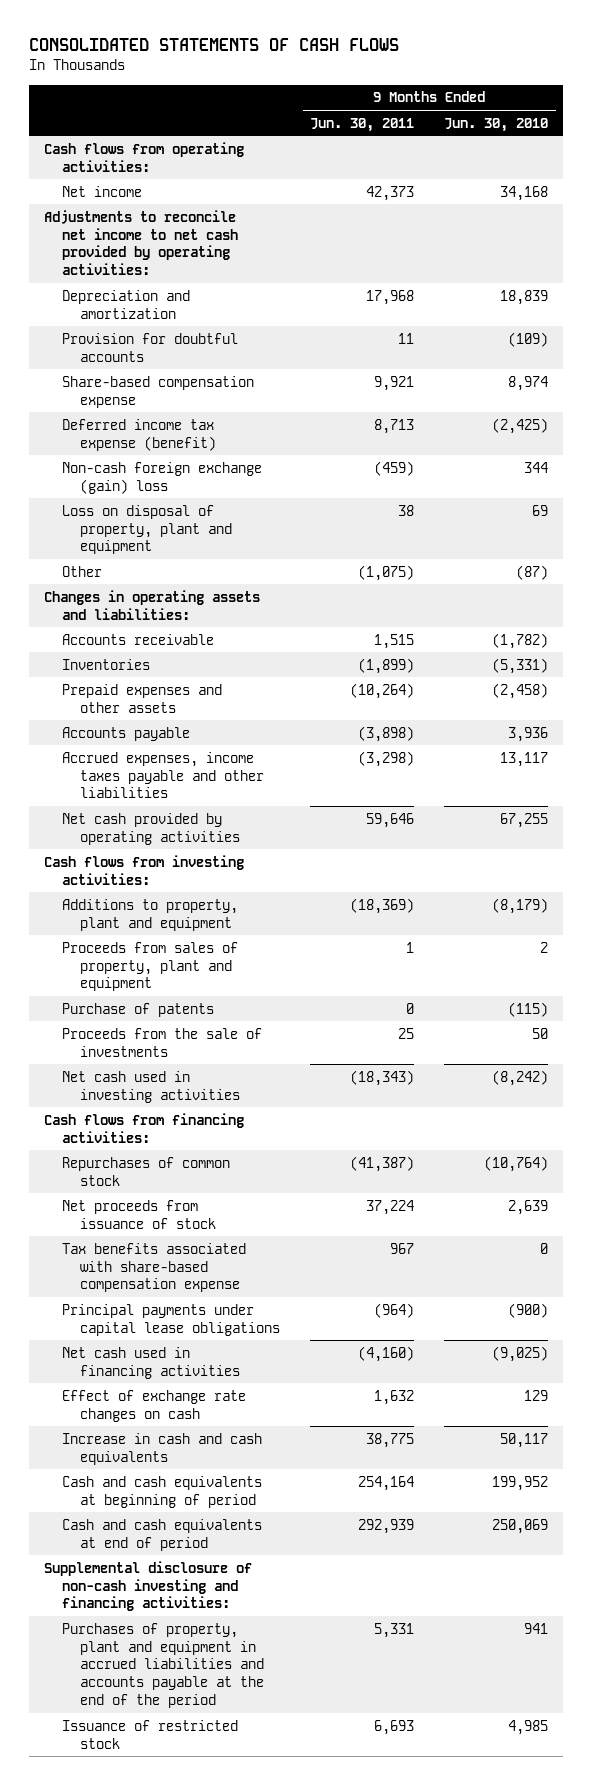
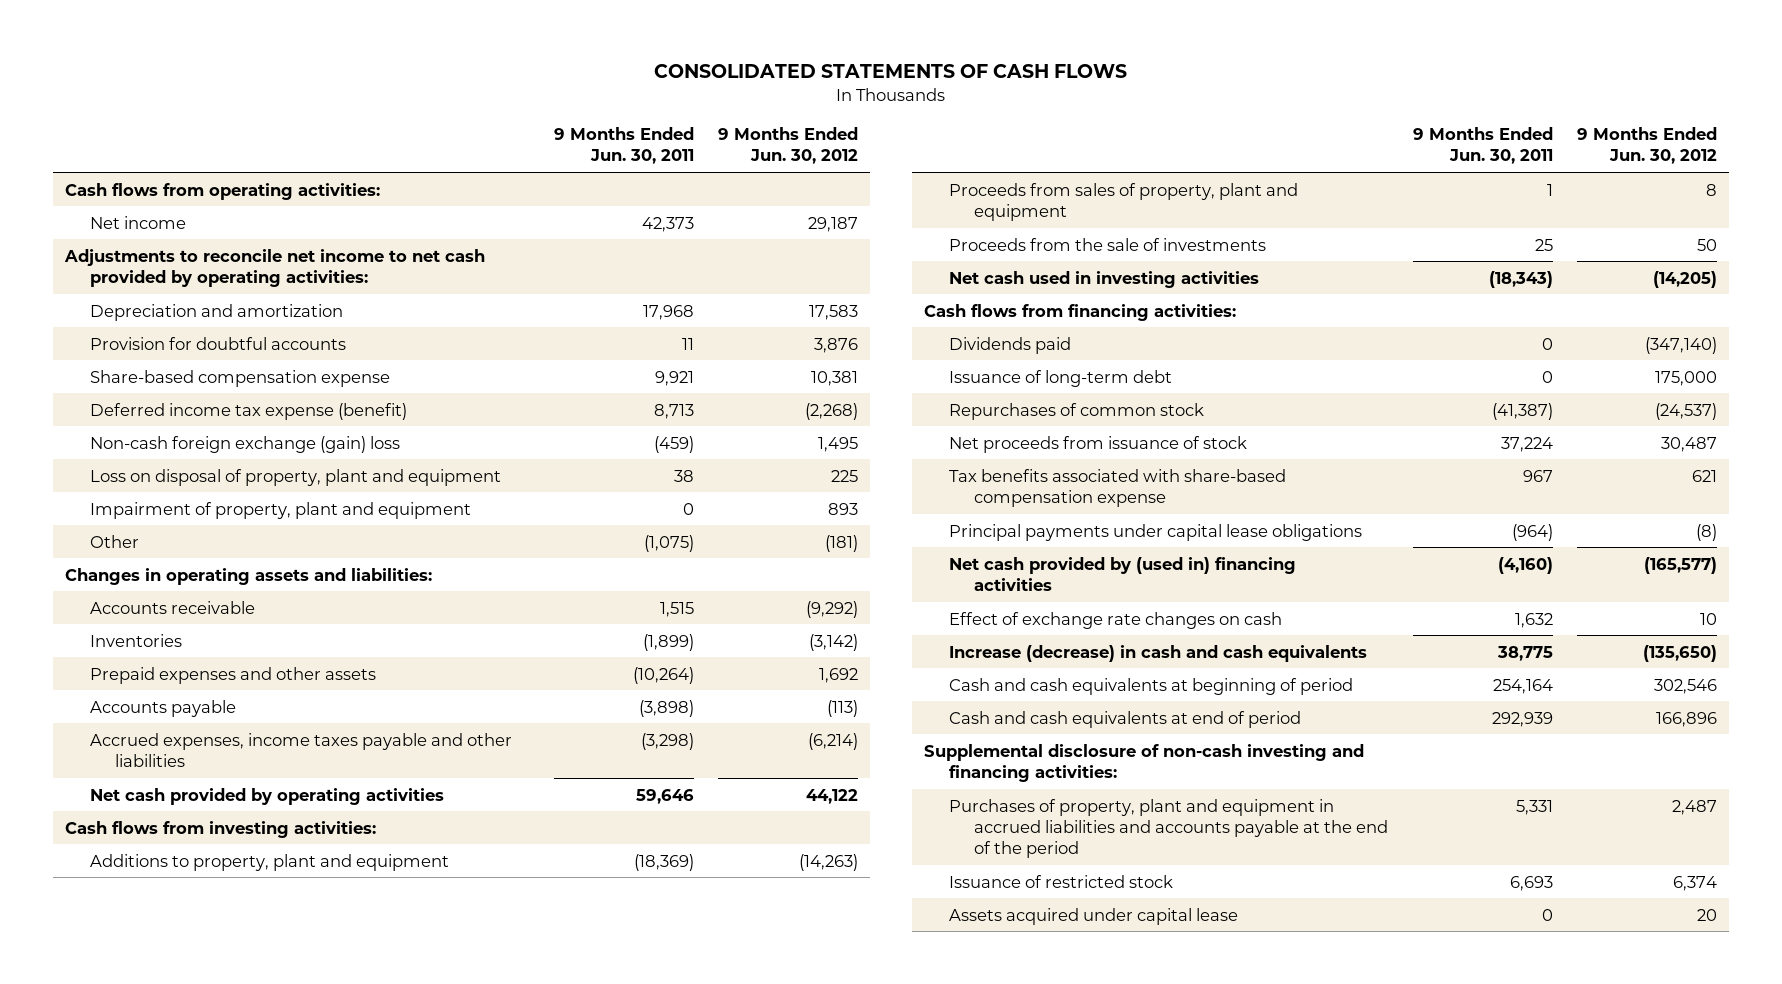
- | 9 Months Ended Jun. 30, 2011 | 9 Months Ended Jun. 30, 2010
+ | 9 Months Ended Jun. 30, 2011 | 9 Months Ended Jun. 30, 2012
+ Impairment of property, plant and equipment | 0 | 893
- Purchase of patents | 0 | (115)
+ Dividends paid | 0 | (347,140)
+ Issuance of long-term debt | 0 | 175,000
- Net cash used in financing activities | (4,160) | (9,025)
+ Net cash provided by (used in) financing activities | (4,160) | (165,577)
- Increase in cash and cash equivalents | 38,775 | 50,117
+ Increase (decrease) in cash and cash equivalents | 38,775 | (135,650)
+ Assets acquired under capital lease | 0 | 20

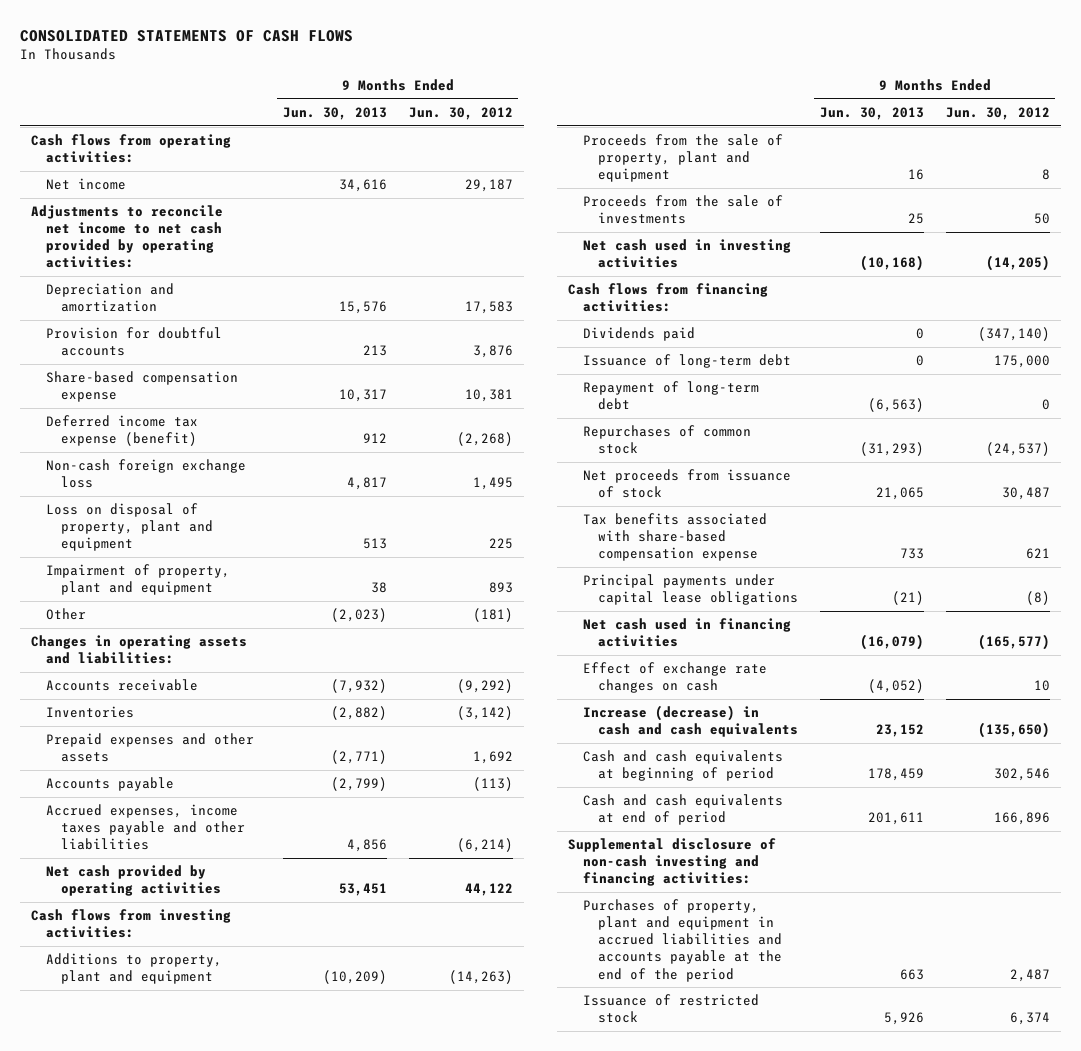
- | 9 Months Ended Jun. 30, 2011 | 9 Months Ended Jun. 30, 2012
+ | 9 Months Ended Jun. 30, 2013 | 9 Months Ended Jun. 30, 2012
- Non-cash foreign exchange (gain) loss | (459) | 1,495
+ Non-cash foreign exchange loss | 4,817 | 1,495
- Proceeds from sales of property, plant and equipment | 1 | 8
+ Proceeds from the sale of property, plant and equipment | 16 | 8
+ Repayment of long-term debt | (6,563) | 0
- Net cash provided by (used in) financing activities | (4,160) | (165,577)
+ Net cash used in financing activities | (16,079) | (165,577)
- Assets acquired under capital lease | 0 | 20

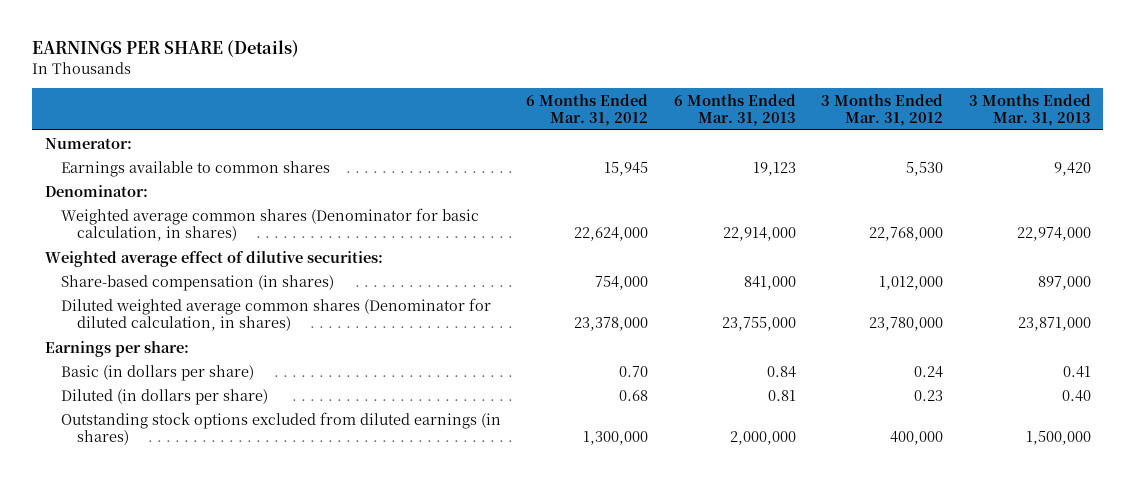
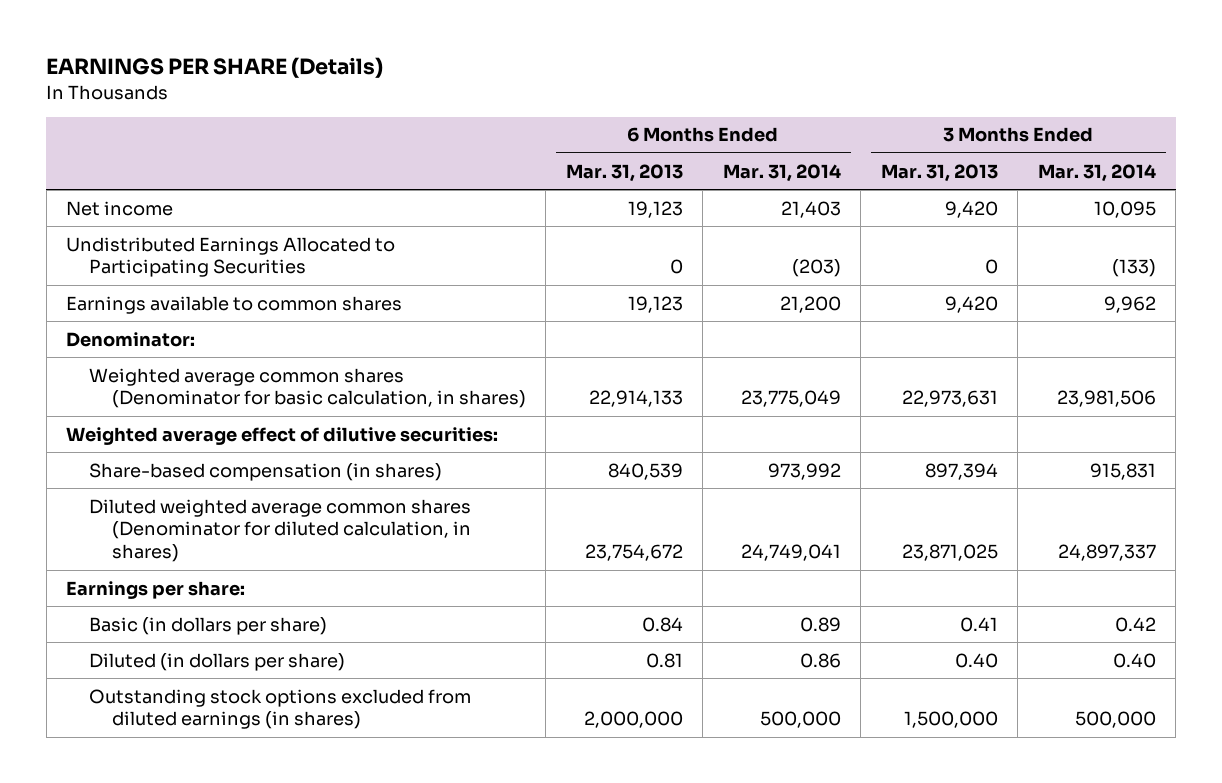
- | 6 Months Ended Mar. 31, 2012 | 6 Months Ended Mar. 31, 2013 | 3 Months Ended Mar. 31, 2012 | 3 Months Ended Mar. 31, 2013
+ | 6 Months Ended Mar. 31, 2013 | 6 Months Ended Mar. 31, 2014 | 3 Months Ended Mar. 31, 2013 | 3 Months Ended Mar. 31, 2014
- Numerator:
+ Net income | 19,123 | 21,403 | 9,420 | 10,095
+ Undistributed Earnings Allocated to Participating Securities | 0 | (203) | 0 | (133)
- Weighted average common shares (Denominator for basic calculation, in shares) | 22,624,000 | 22,914,000 | 22,768,000 | 22,974,000
+ Weighted average common shares (Denominator for basic calculation, in shares) | 22,914,133 | 23,775,049 | 22,973,631 | 23,981,506
- Share-based compensation (in shares) | 754,000 | 841,000 | 1,012,000 | 897,000
- Diluted weighted average common shares (Denominator for diluted calculation, in shares) | 23,378,000 | 23,755,000 | 23,780,000 | 23,871,000
+ Share-based compensation (in shares) | 840,539 | 973,992 | 897,394 | 915,831
+ Diluted weighted average common shares (Denominator for diluted calculation, in shares) | 23,754,672 | 24,749,041 | 23,871,025 | 24,897,337

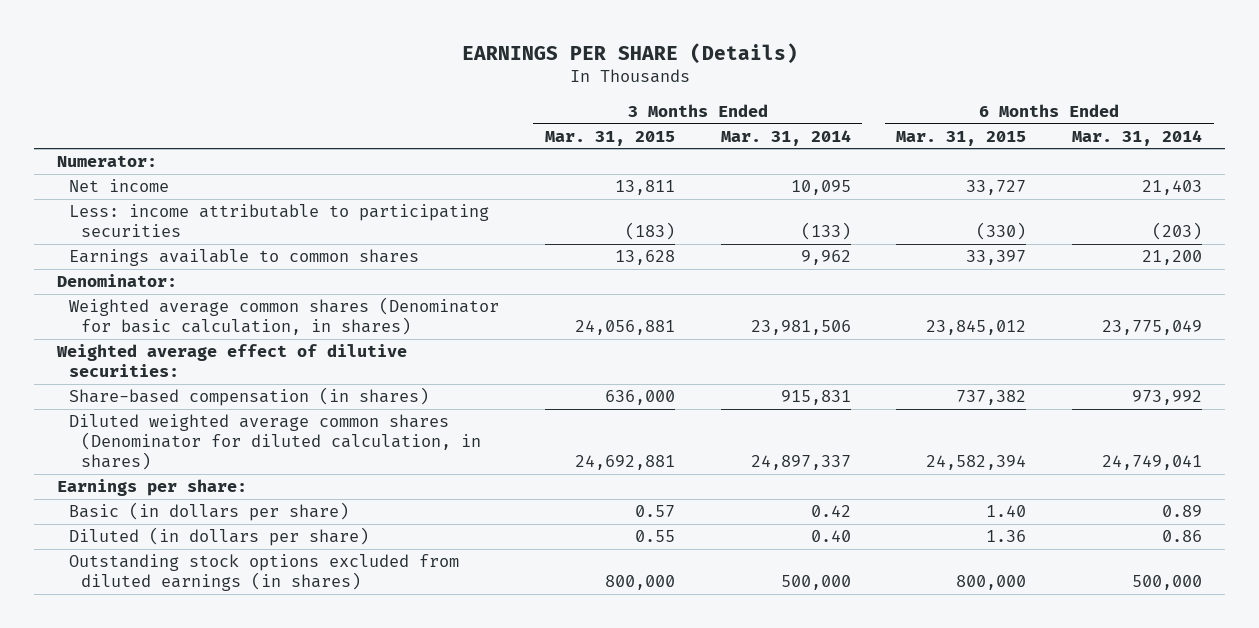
- | 6 Months Ended Mar. 31, 2013 | 6 Months Ended Mar. 31, 2014 | 3 Months Ended Mar. 31, 2013 | 3 Months Ended Mar. 31, 2014
+ | 3 Months Ended Mar. 31, 2015 | 3 Months Ended Mar. 31, 2014 | 6 Months Ended Mar. 31, 2015 | 6 Months Ended Mar. 31, 2014
+ Numerator:
- Undistributed Earnings Allocated to Participating Securities | 0 | (203) | 0 | (133)
+ Less: income attributable to participating securities | (183) | (133) | (330) | (203)

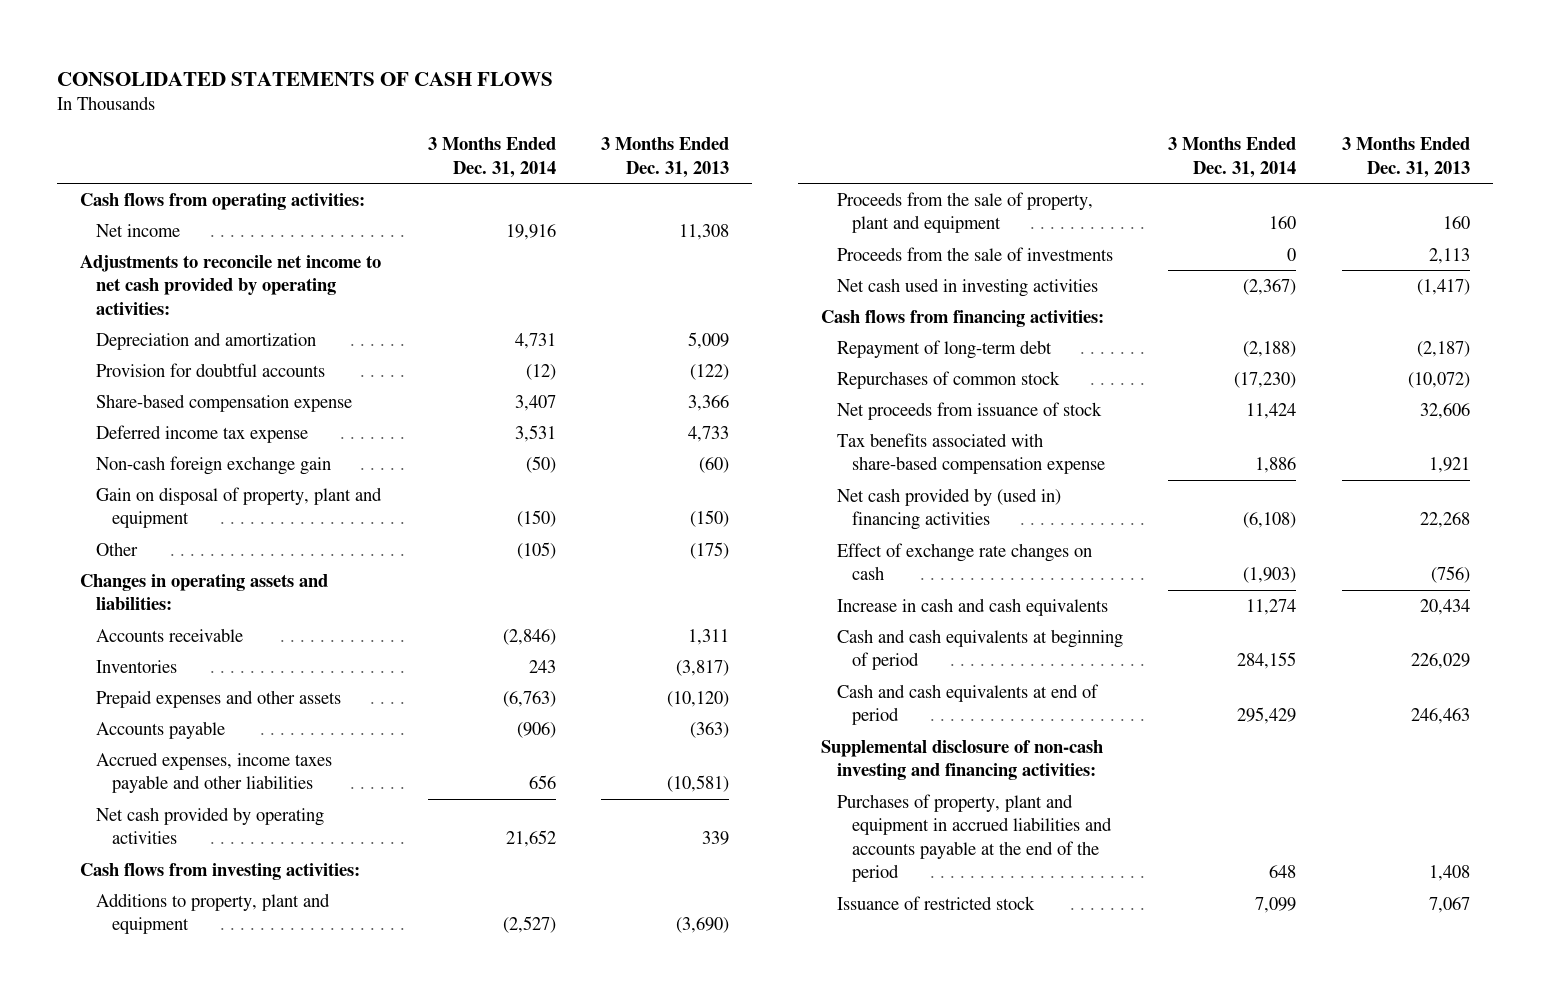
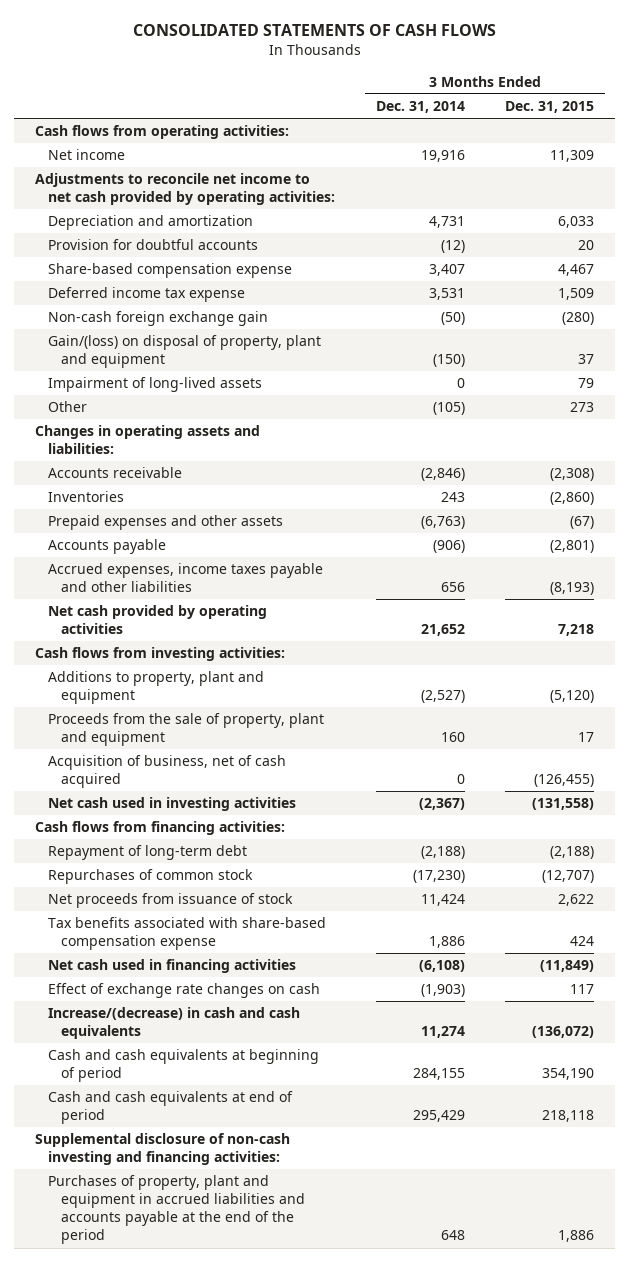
- | 3 Months Ended Dec. 31, 2014 | 3 Months Ended Dec. 31, 2013
+ | 3 Months Ended Dec. 31, 2014 | 3 Months Ended Dec. 31, 2015
- Gain on disposal of property, plant and equipment | (150) | (150)
+ Gain/(loss) on disposal of property, plant and equipment | (150) | 37
+ Impairment of long-lived assets | 0 | 79
- Proceeds from the sale of investments | 0 | 2,113
+ Acquisition of business, net of cash acquired | 0 | (126,455)
- Net cash provided by (used in) financing activities | (6,108) | 22,268
+ Net cash used in financing activities | (6,108) | (11,849)
- Increase in cash and cash equivalents | 11,274 | 20,434
+ Increase/(decrease) in cash and cash equivalents | 11,274 | (136,072)
- Issuance of restricted stock | 7,099 | 7,067

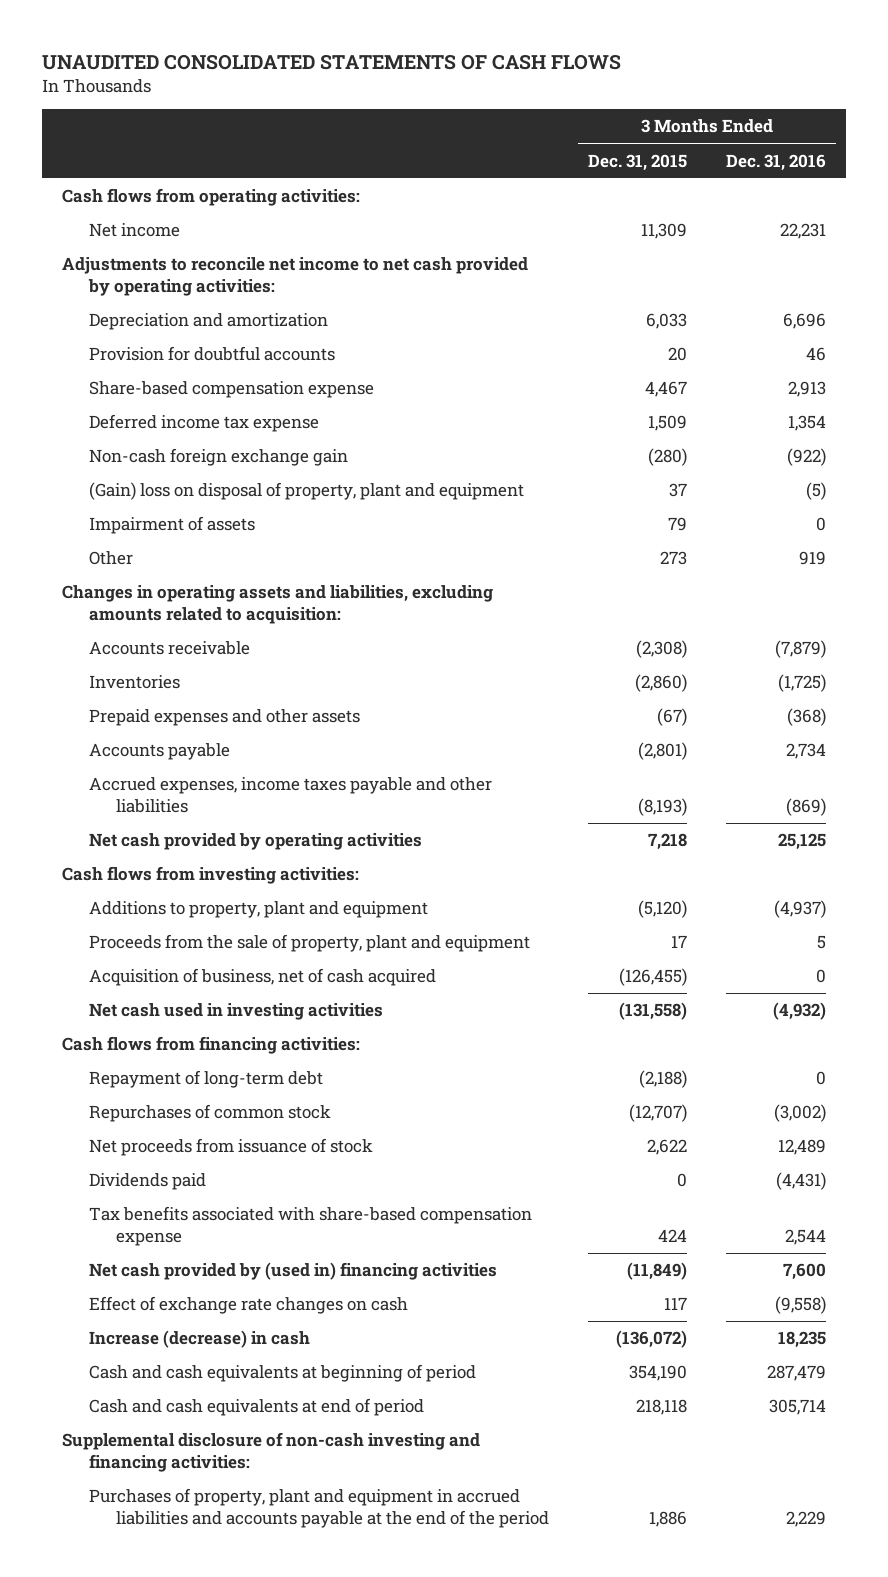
- CONSOLIDATED STATEMENTS OF CASH FLOWS
+ UNAUDITED CONSOLIDATED STATEMENTS OF CASH FLOWS
- | 3 Months Ended Dec. 31, 2014 | 3 Months Ended Dec. 31, 2015
+ | 3 Months Ended Dec. 31, 2015 | 3 Months Ended Dec. 31, 2016
- Gain/(loss) on disposal of property, plant and equipment | (150) | 37
- Impairment of long-lived assets | 0 | 79
+ (Gain) loss on disposal of property, plant and equipment | 37 | (5)
+ Impairment of assets | 79 | 0
- Changes in operating assets and liabilities:
+ Changes in operating assets and liabilities, excluding amounts related to acquisition:
+ Dividends paid | 0 | (4,431)
- Net cash used in financing activities | (6,108) | (11,849)
+ Net cash provided by (used in) financing activities | (11,849) | 7,600
- Increase/(decrease) in cash and cash equivalents | 11,274 | (136,072)
+ Increase (decrease) in cash | (136,072) | 18,235

